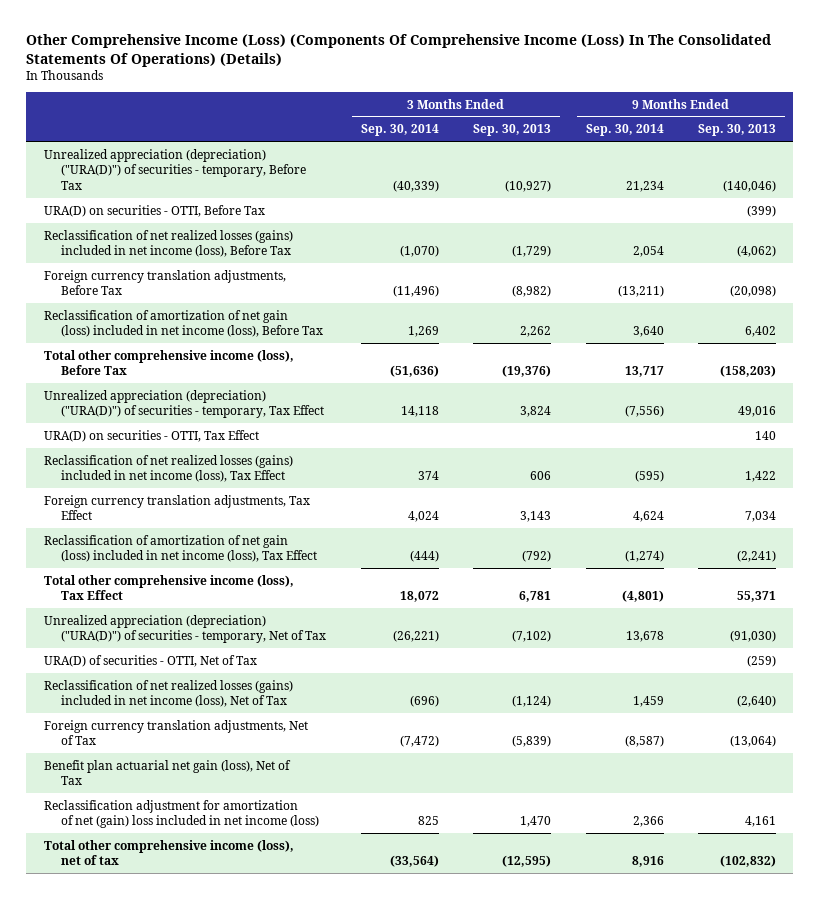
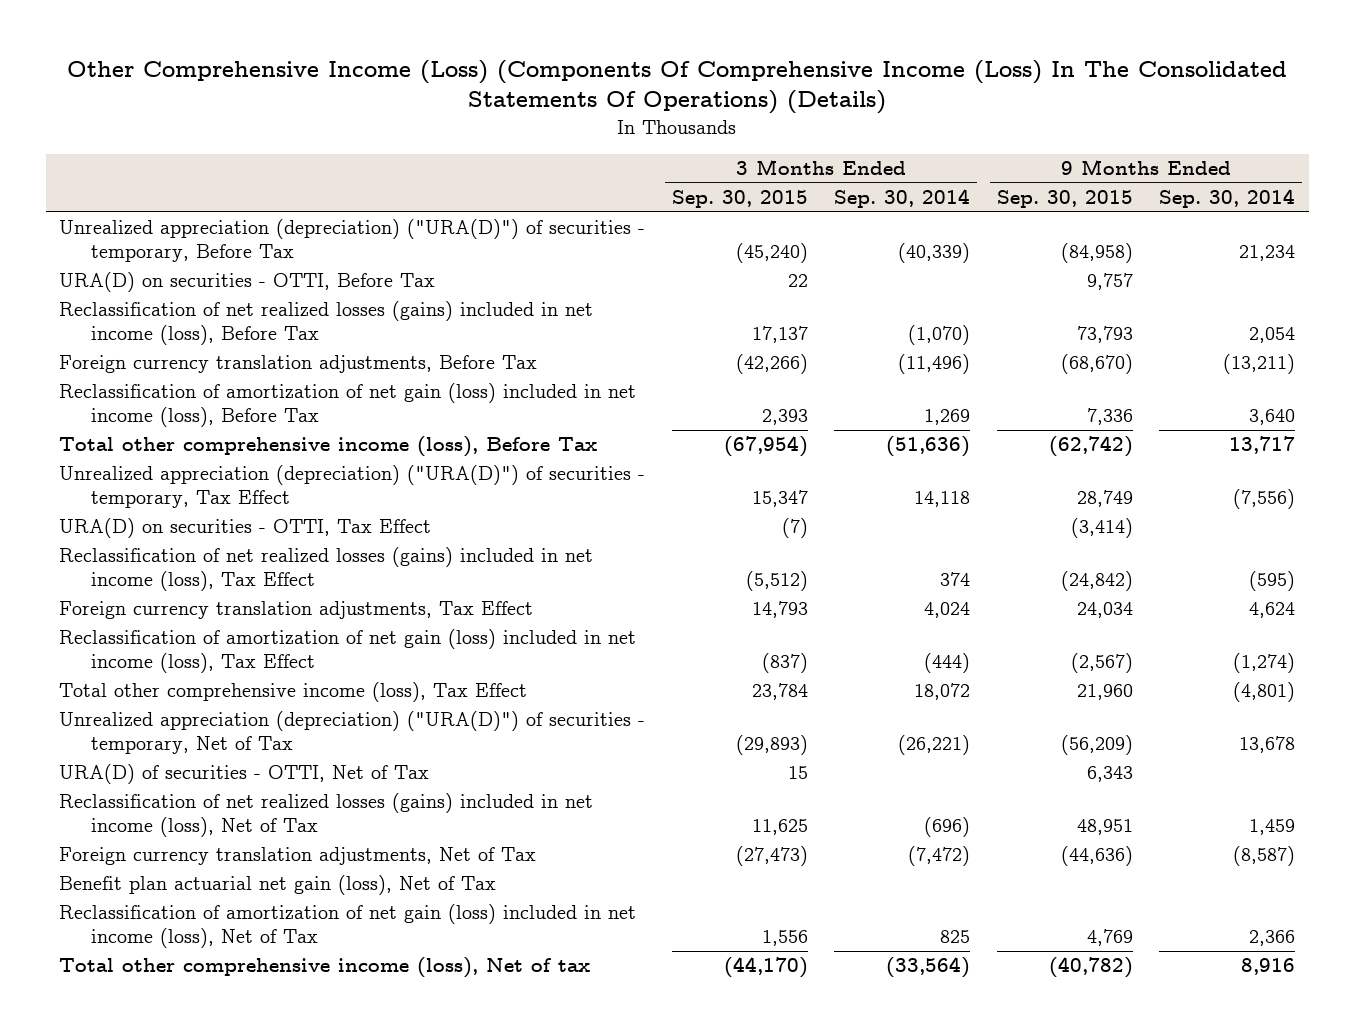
- | 3 Months Ended Sep. 30, 2014 | 3 Months Ended Sep. 30, 2013 | 9 Months Ended Sep. 30, 2014 | 9 Months Ended Sep. 30, 2013
+ | 3 Months Ended Sep. 30, 2015 | 3 Months Ended Sep. 30, 2014 | 9 Months Ended Sep. 30, 2015 | 9 Months Ended Sep. 30, 2014
- Reclassification adjustment for amortization of net (gain) loss included in net income (loss) | 825 | 1,470 | 2,366 | 4,161
- Total other comprehensive income (loss), net of tax | (33,564) | (12,595) | 8,916 | (102,832)
+ Reclassification of amortization of net gain (loss) included in net income (loss), Net of Tax | 1,556 | 825 | 4,769 | 2,366
+ Total other comprehensive income (loss), Net of tax | (44,170) | (33,564) | (40,782) | 8,916

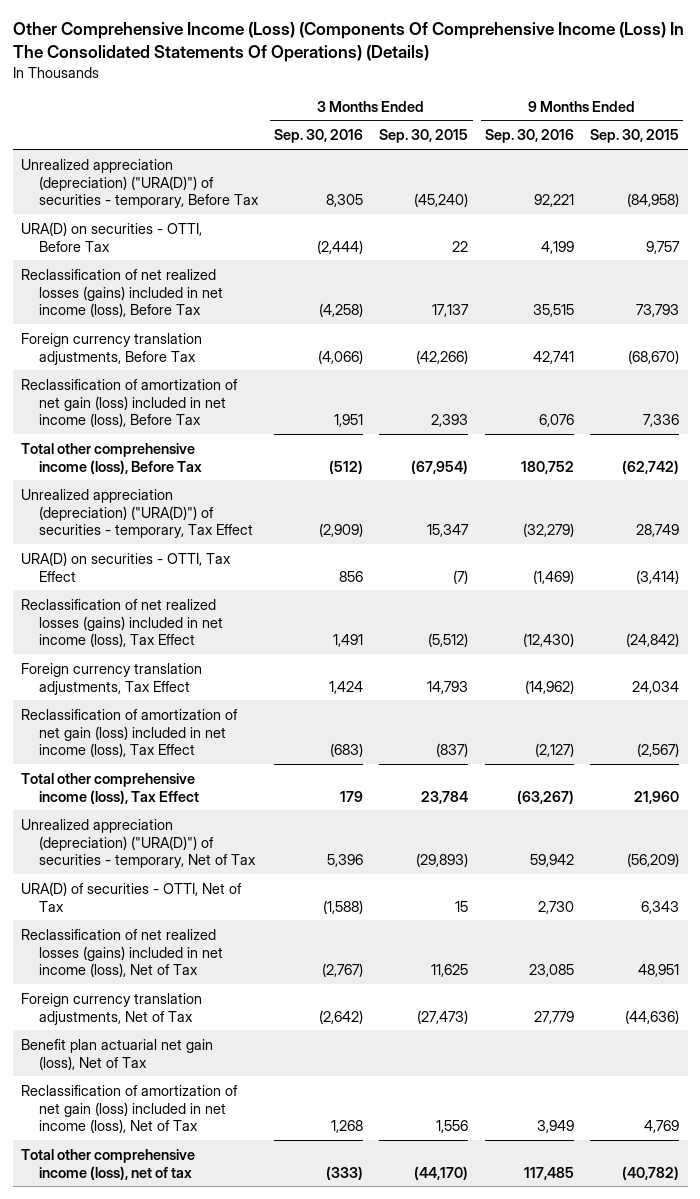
- | 3 Months Ended Sep. 30, 2015 | 3 Months Ended Sep. 30, 2014 | 9 Months Ended Sep. 30, 2015 | 9 Months Ended Sep. 30, 2014
+ | 3 Months Ended Sep. 30, 2016 | 3 Months Ended Sep. 30, 2015 | 9 Months Ended Sep. 30, 2016 | 9 Months Ended Sep. 30, 2015
- Total other comprehensive income (loss), Net of tax | (44,170) | (33,564) | (40,782) | 8,916
+ Total other comprehensive income (loss), net of tax | (333) | (44,170) | 117,485 | (40,782)

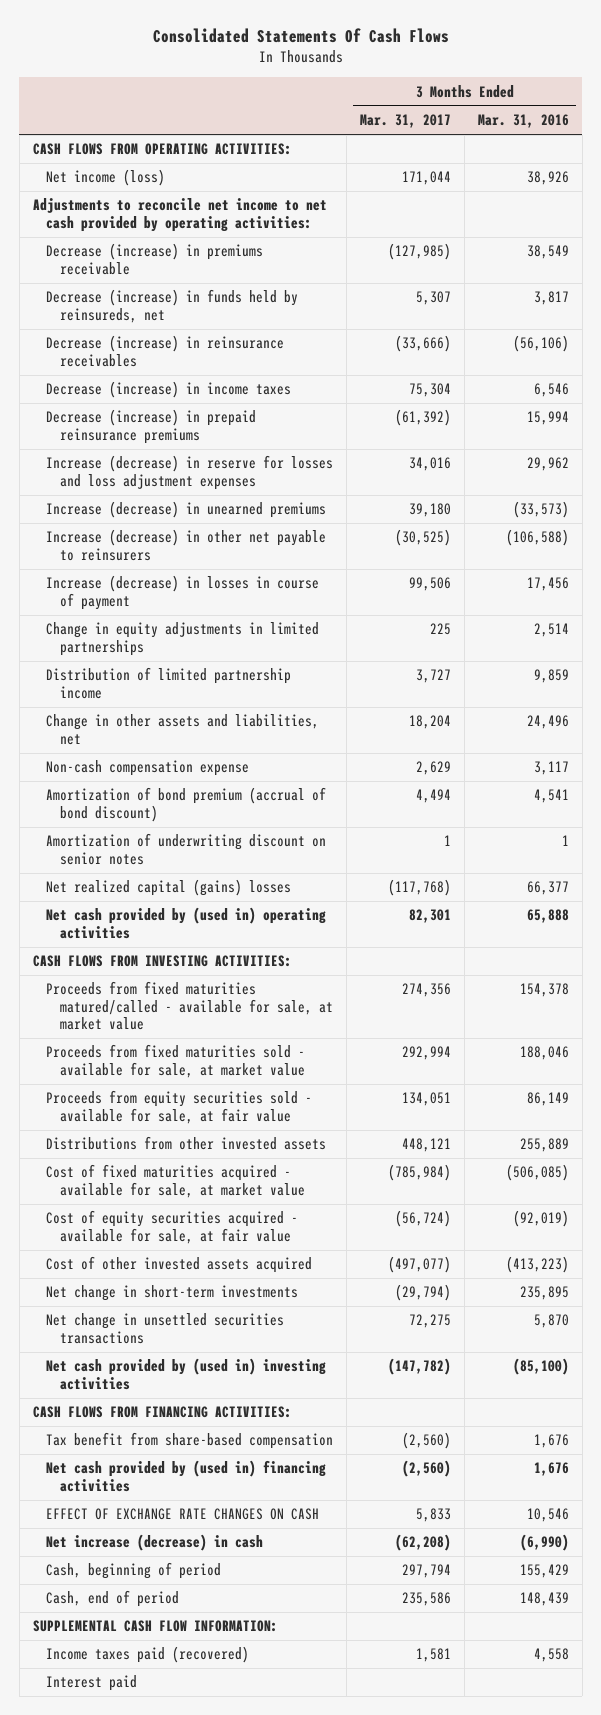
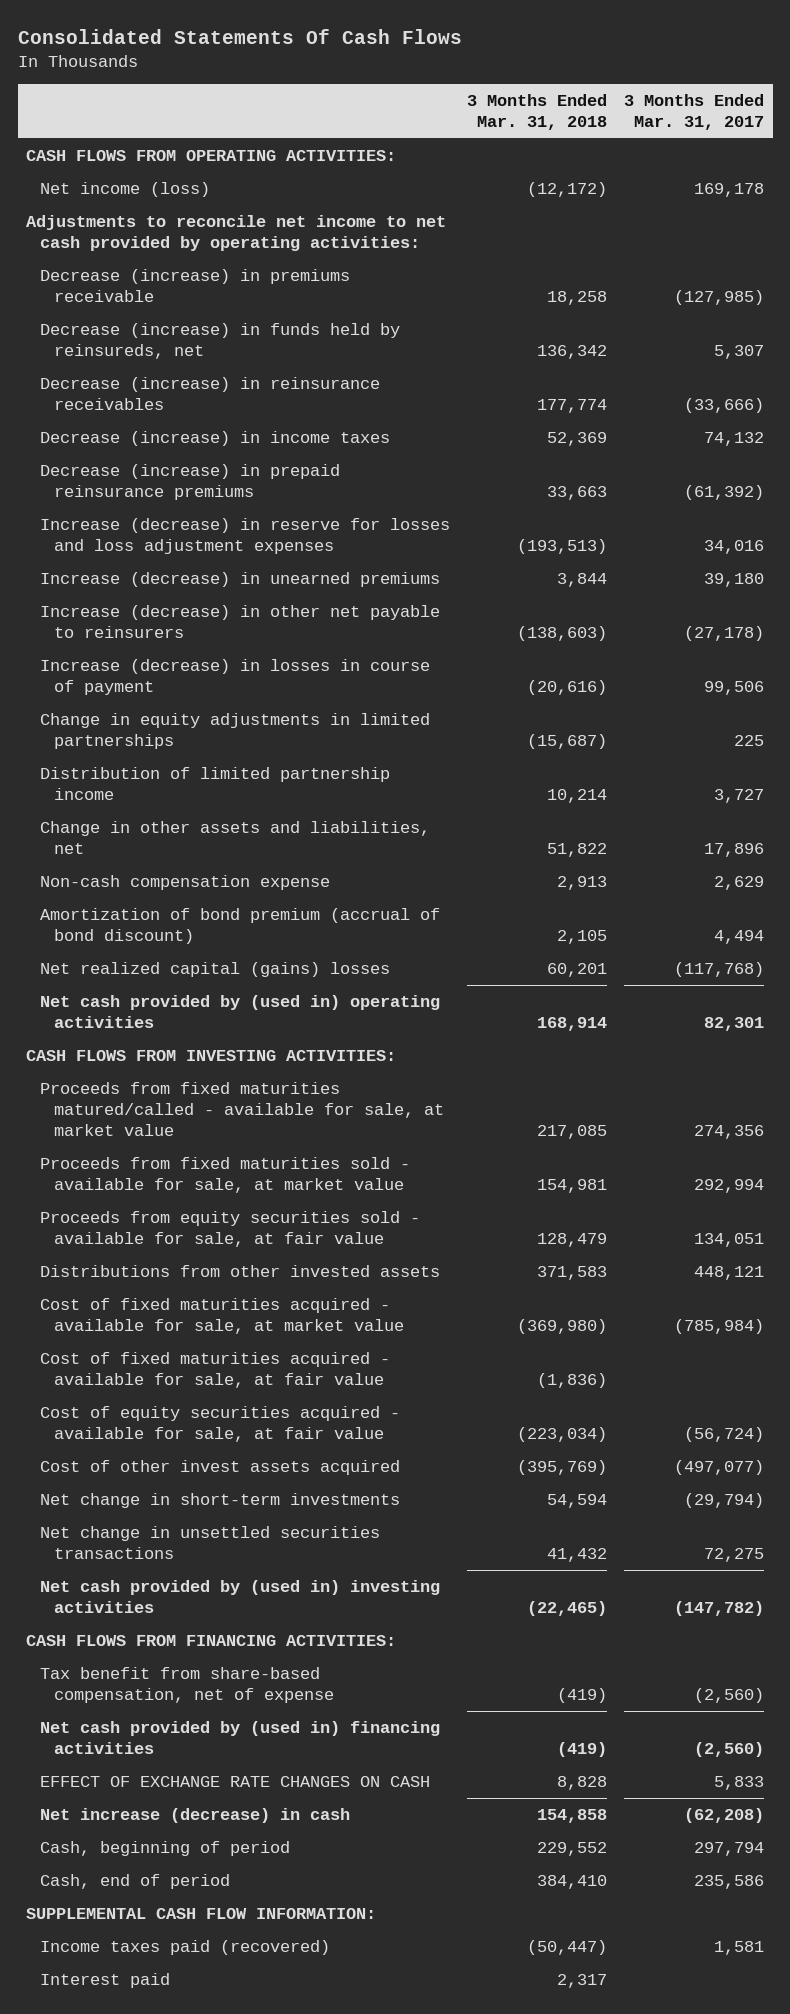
- | 3 Months Ended Mar. 31, 2017 | 3 Months Ended Mar. 31, 2016
+ | 3 Months Ended Mar. 31, 2018 | 3 Months Ended Mar. 31, 2017
- Net income (loss) | 171,044 | 38,926
+ Net income (loss) | (12,172) | 169,178
- Decrease (increase) in income taxes | 75,304 | 6,546
+ Decrease (increase) in income taxes | 52,369 | 74,132
- Increase (decrease) in other net payable to reinsurers | (30,525) | (106,588)
+ Increase (decrease) in other net payable to reinsurers | (138,603) | (27,178)
- Change in other assets and liabilities, net | 18,204 | 24,496
+ Change in other assets and liabilities, net | 51,822 | 17,896
- Amortization of underwriting discount on senior notes | 1 | 1
+ Cost of fixed maturities acquired - available for sale, at fair value | (1,836) |
- Cost of other invested assets acquired | (497,077) | (413,223)
+ Cost of other invest assets acquired | (395,769) | (497,077)
- Tax benefit from share-based compensation | (2,560) | 1,676
+ Tax benefit from share-based compensation, net of expense | (419) | (2,560)

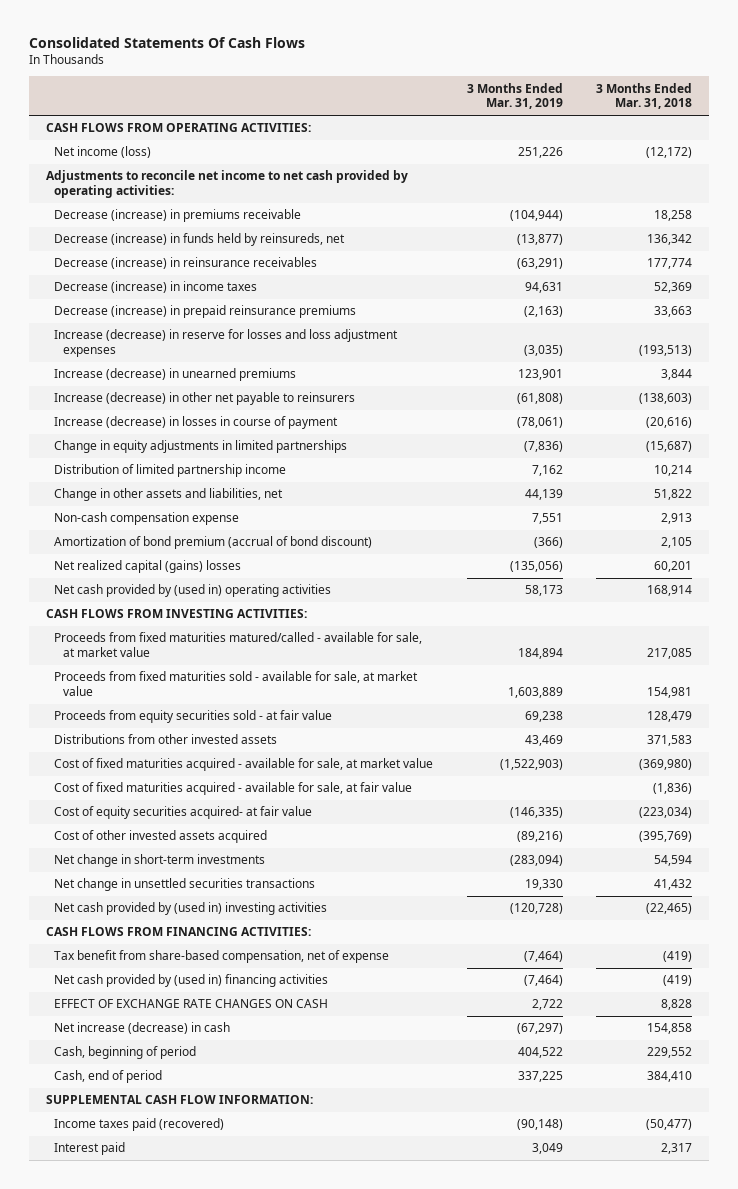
- | 3 Months Ended Mar. 31, 2018 | 3 Months Ended Mar. 31, 2017
+ | 3 Months Ended Mar. 31, 2019 | 3 Months Ended Mar. 31, 2018
- Proceeds from equity securities sold - available for sale, at fair value | 128,479 | 134,051
+ Proceeds from equity securities sold - at fair value | 69,238 | 128,479
- Cost of equity securities acquired - available for sale, at fair value | (223,034) | (56,724)
- Cost of other invest assets acquired | (395,769) | (497,077)
+ Cost of equity securities acquired- at fair value | (146,335) | (223,034)
+ Cost of other invested assets acquired | (89,216) | (395,769)
- Income taxes paid (recovered) | (50,447) | 1,581
+ Income taxes paid (recovered) | (90,148) | (50,477)

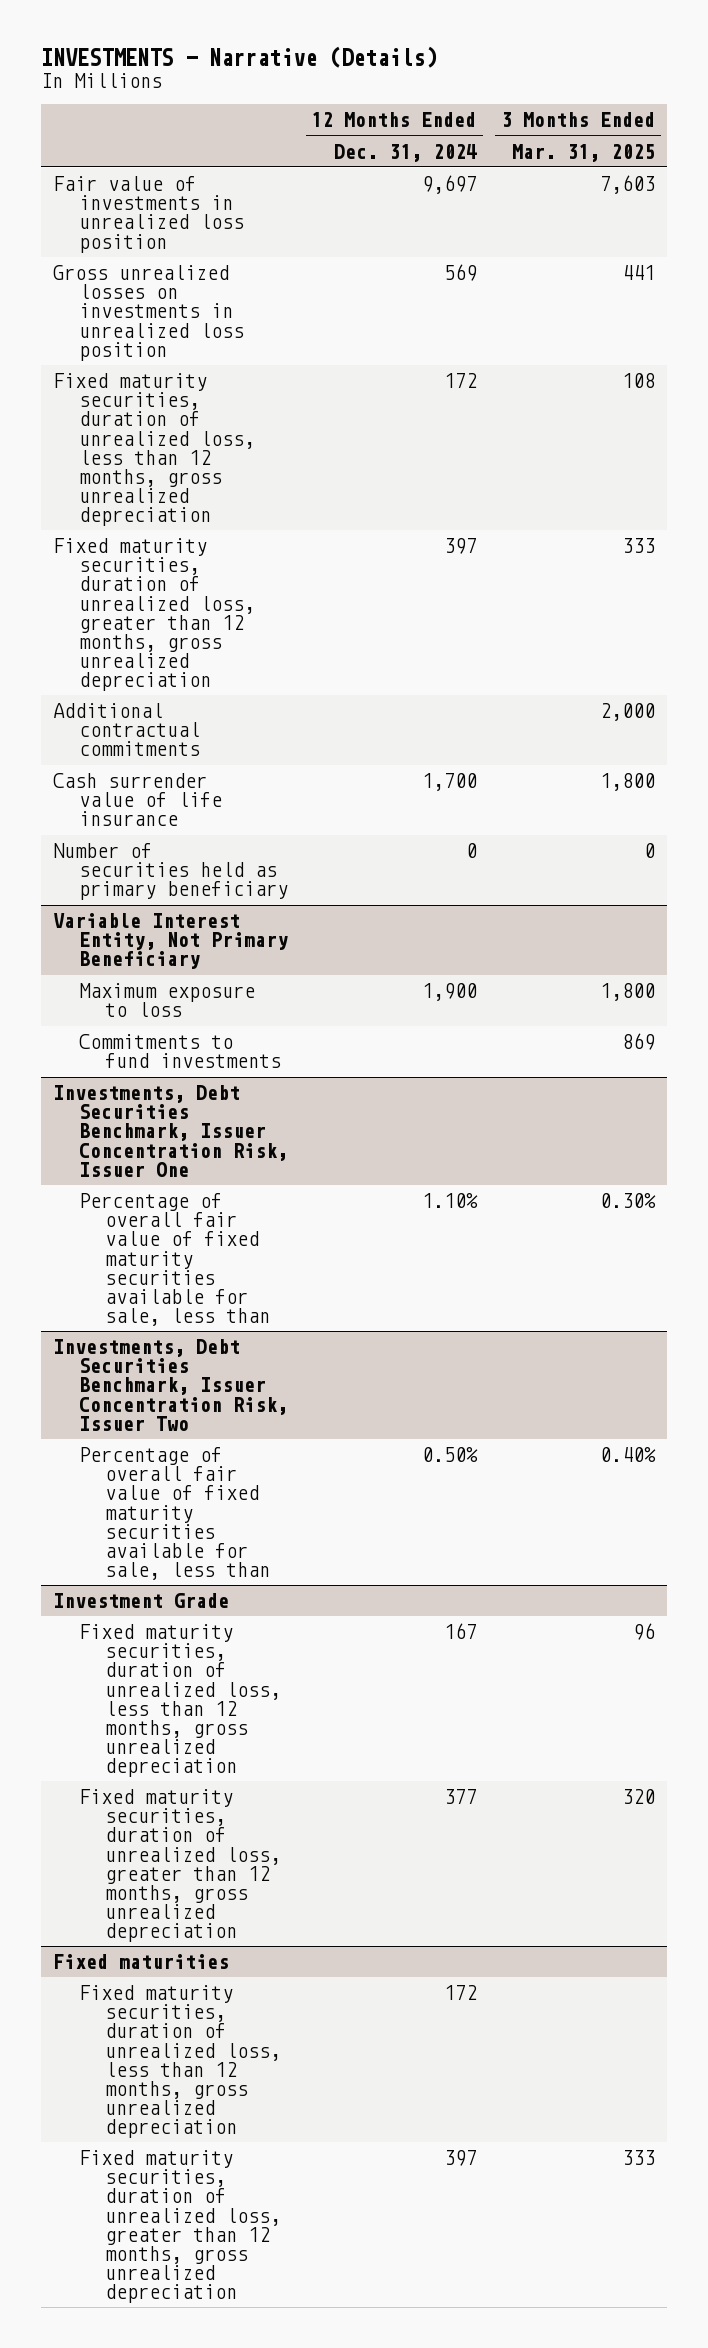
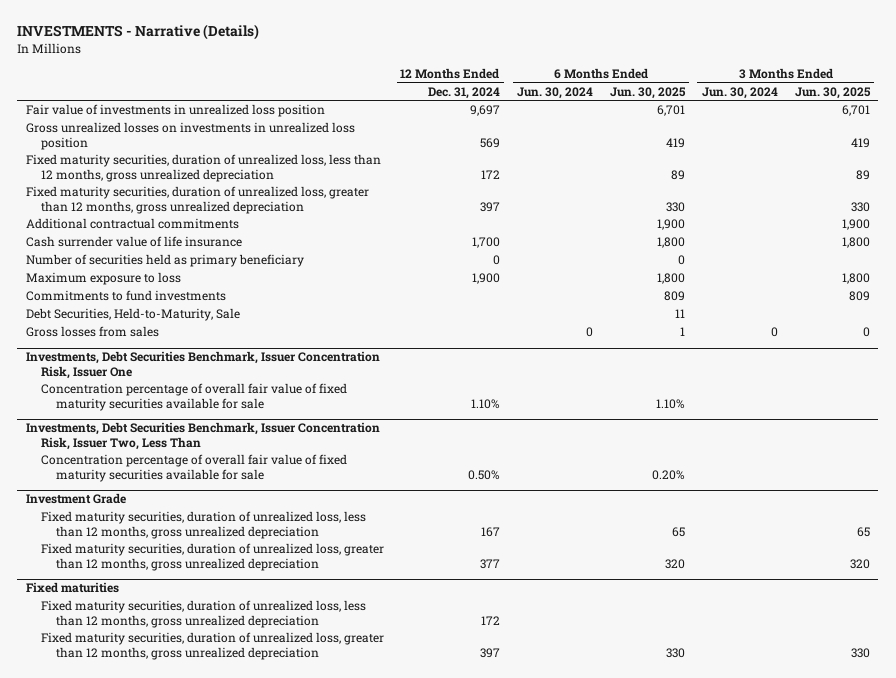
- | 12 Months Ended Dec. 31, 2024 | 3 Months Ended Mar. 31, 2025
+ | 12 Months Ended Dec. 31, 2024 | 6 Months Ended Jun. 30, 2024 | 6 Months Ended Jun. 30, 2025 | 3 Months Ended Jun. 30, 2024 | 3 Months Ended Jun. 30, 2025
- Variable Interest Entity, Not Primary Beneficiary
+ Debt Securities, Held-to-Maturity, Sale | | | 11 | |
+ Gross losses from sales | | 0 | 1 | 0 | 0
@ Investments, Debt Securities Benchmark, Issuer Concentration Risk, Issuer One
- Percentage of overall fair value of fixed maturity securities available for sale, less than | 1.10% | 0.30%
- Investments, Debt Securities Benchmark, Issuer Concentration Risk, Issuer Two
- Percentage of overall fair value of fixed maturity securities available for sale, less than | 0.50% | 0.40%
@ Investments, Debt Securities Benchmark, Issuer Concentration Risk, Issuer One
+ Concentration percentage of overall fair value of fixed maturity securities available for sale | 1.10% | | 1.10% | |
+ Investments, Debt Securities Benchmark, Issuer Concentration Risk, Issuer Two, Less Than
+ Concentration percentage of overall fair value of fixed maturity securities available for sale | 0.50% | | 0.20% | |

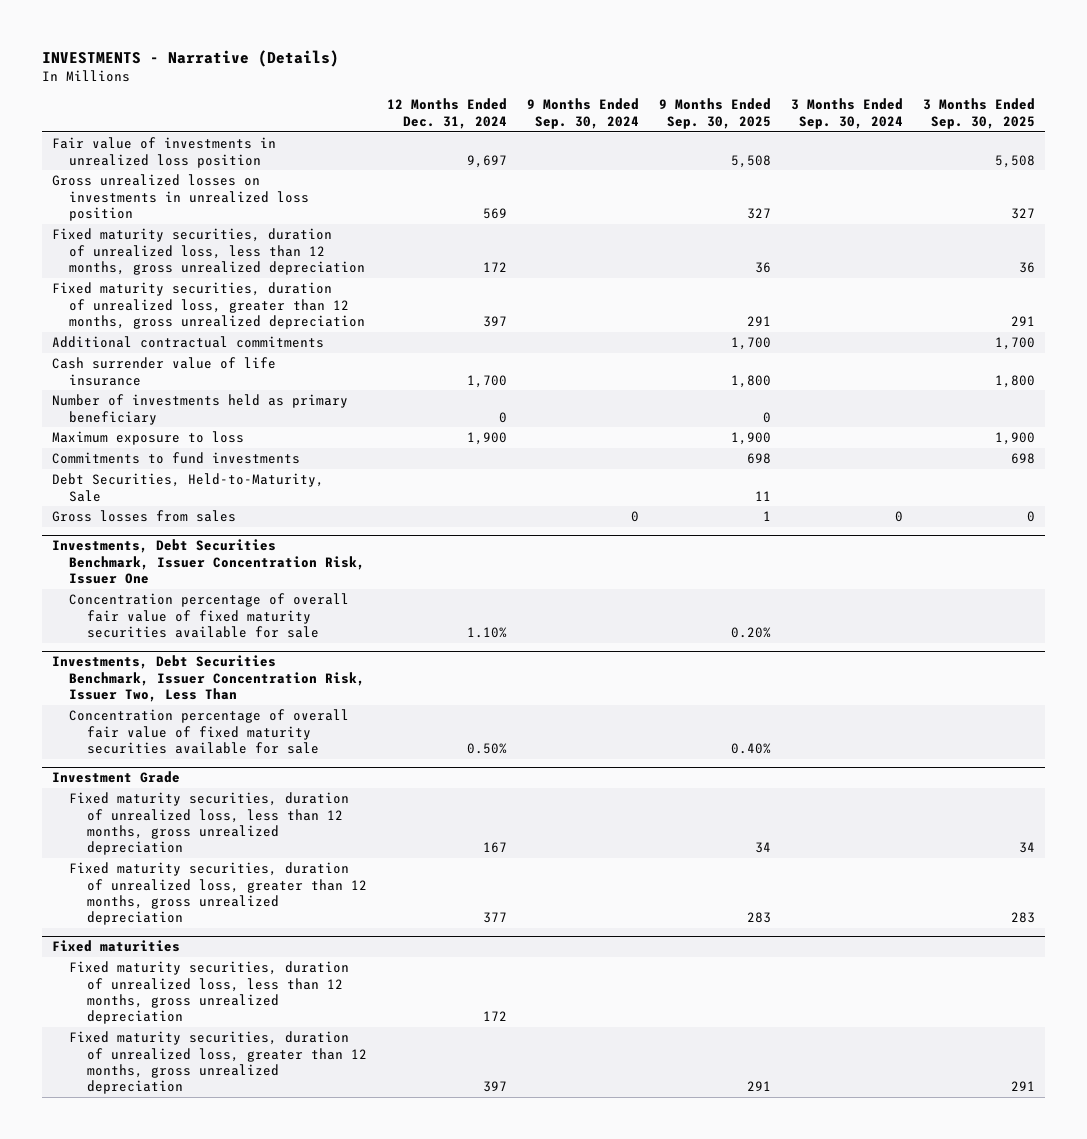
- | 12 Months Ended Dec. 31, 2024 | 6 Months Ended Jun. 30, 2024 | 6 Months Ended Jun. 30, 2025 | 3 Months Ended Jun. 30, 2024 | 3 Months Ended Jun. 30, 2025
+ | 12 Months Ended Dec. 31, 2024 | 9 Months Ended Sep. 30, 2024 | 9 Months Ended Sep. 30, 2025 | 3 Months Ended Sep. 30, 2024 | 3 Months Ended Sep. 30, 2025
- Number of securities held as primary beneficiary | 0 | | 0 | |
+ Number of investments held as primary beneficiary | 0 | | 0 | |

